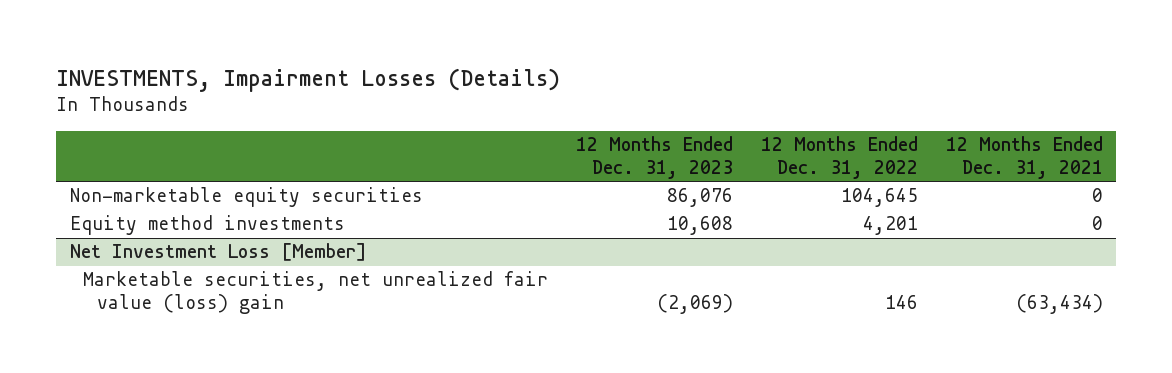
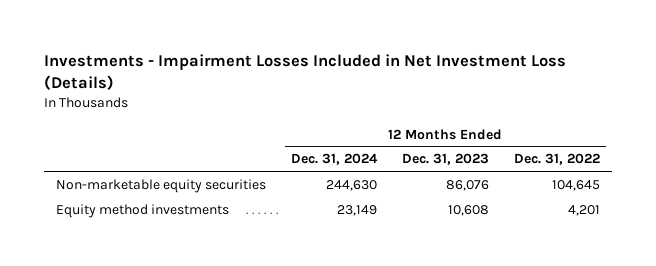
- INVESTMENTS, Impairment Losses (Details)
+ Investments - Impairment Losses Included in Net Investment Loss (Details)
- | 12 Months Ended Dec. 31, 2023 | 12 Months Ended Dec. 31, 2022 | 12 Months Ended Dec. 31, 2021
+ | 12 Months Ended Dec. 31, 2024 | 12 Months Ended Dec. 31, 2023 | 12 Months Ended Dec. 31, 2022
- Net Investment Loss [Member]
- Marketable securities, net unrealized fair value (loss) gain | (2,069) | 146 | (63,434)

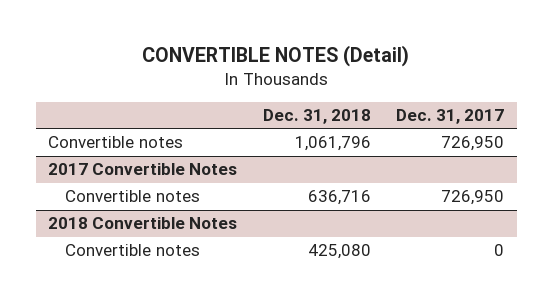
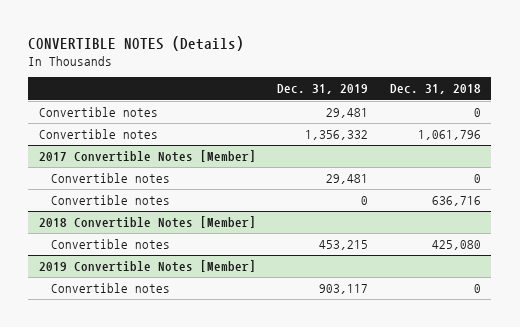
- CONVERTIBLE NOTES (Detail)
+ CONVERTIBLE NOTES (Details)
- | Dec. 31, 2018 | Dec. 31, 2017
+ | Dec. 31, 2019 | Dec. 31, 2018
+ Convertible notes | 29,481 | 0
- 2017 Convertible Notes
+ 2017 Convertible Notes [Member]
+ Convertible notes | 29,481 | 0
- 2018 Convertible Notes
+ 2018 Convertible Notes [Member]
+ 2019 Convertible Notes [Member]
+ Convertible notes | 903,117 | 0

